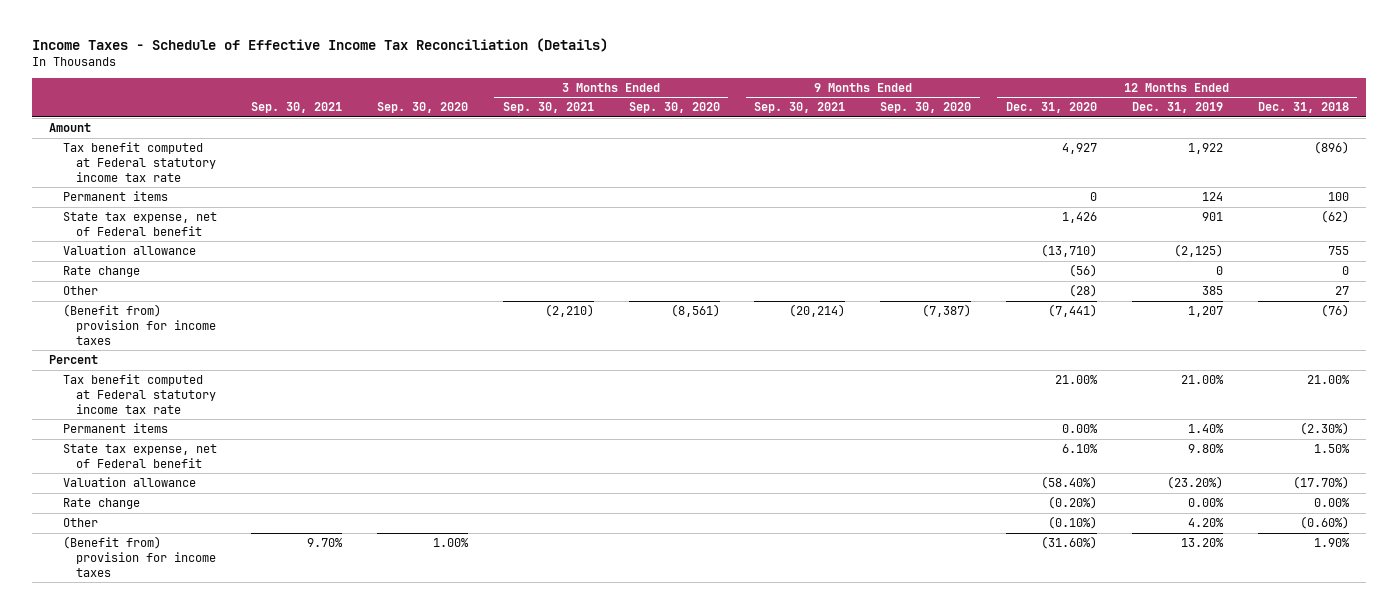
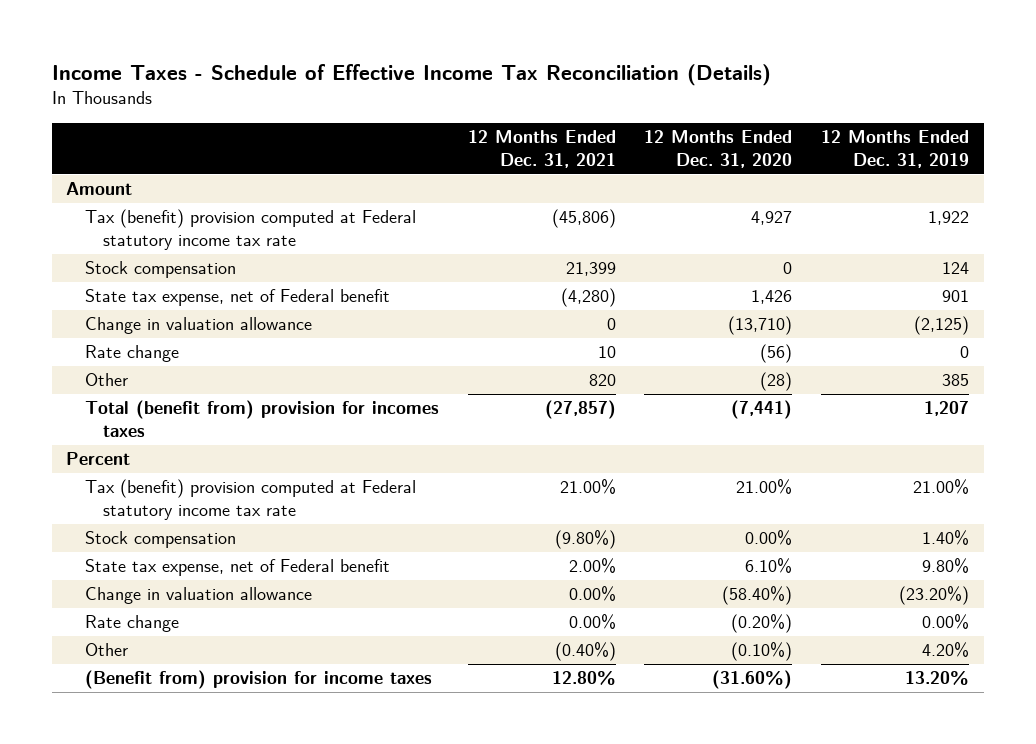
- | Sep. 30, 2021 | Sep. 30, 2020 | 3 Months Ended Sep. 30, 2021 | 3 Months Ended Sep. 30, 2020 | 9 Months Ended Sep. 30, 2021 | 9 Months Ended Sep. 30, 2020 | 12 Months Ended Dec. 31, 2020 | 12 Months Ended Dec. 31, 2019 | 12 Months Ended Dec. 31, 2018
+ | 12 Months Ended Dec. 31, 2021 | 12 Months Ended Dec. 31, 2020 | 12 Months Ended Dec. 31, 2019
- Tax benefit computed at Federal statutory income tax rate | | | | | | | 4,927 | 1,922 | (896)
- Permanent items | | | | | | | 0 | 124 | 100
+ Tax (benefit) provision computed at Federal statutory income tax rate | (45,806) | 4,927 | 1,922
+ Stock compensation | 21,399 | 0 | 124
- Valuation allowance | | | | | | | (13,710) | (2,125) | 755
+ Change in valuation allowance | 0 | (13,710) | (2,125)
- (Benefit from) provision for income taxes | | | (2,210) | (8,561) | (20,214) | (7,387) | (7,441) | 1,207 | (76)
+ Total (benefit from) provision for incomes taxes | (27,857) | (7,441) | 1,207
- Tax benefit computed at Federal statutory income tax rate | | | | | | | 21.00% | 21.00% | 21.00%
- Permanent items | | | | | | | 0.00% | 1.40% | (2.30%)
+ Tax (benefit) provision computed at Federal statutory income tax rate | 21.00% | 21.00% | 21.00%
+ Stock compensation | (9.80%) | 0.00% | 1.40%
- Valuation allowance | | | | | | | (58.40%) | (23.20%) | (17.70%)
+ Change in valuation allowance | 0.00% | (58.40%) | (23.20%)

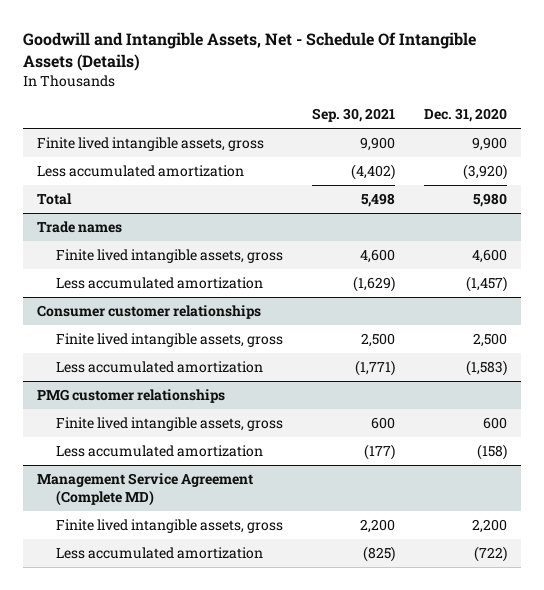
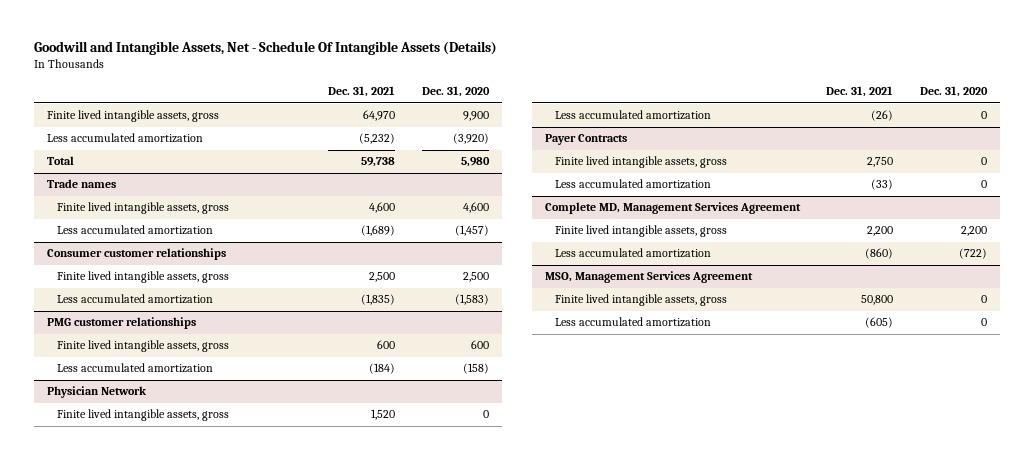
- | Sep. 30, 2021 | Dec. 31, 2020
+ | Dec. 31, 2021 | Dec. 31, 2020
- Management Service Agreement (Complete MD)
+ Physician Network
+ Finite lived intangible assets, gross | 1,520 | 0
+ Less accumulated amortization | (26) | 0
+ Payer Contracts
+ Finite lived intangible assets, gross | 2,750 | 0
+ Less accumulated amortization | (33) | 0
+ Complete MD, Management Services Agreement
+ MSO, Management Services Agreement
+ Finite lived intangible assets, gross | 50,800 | 0
+ Less accumulated amortization | (605) | 0

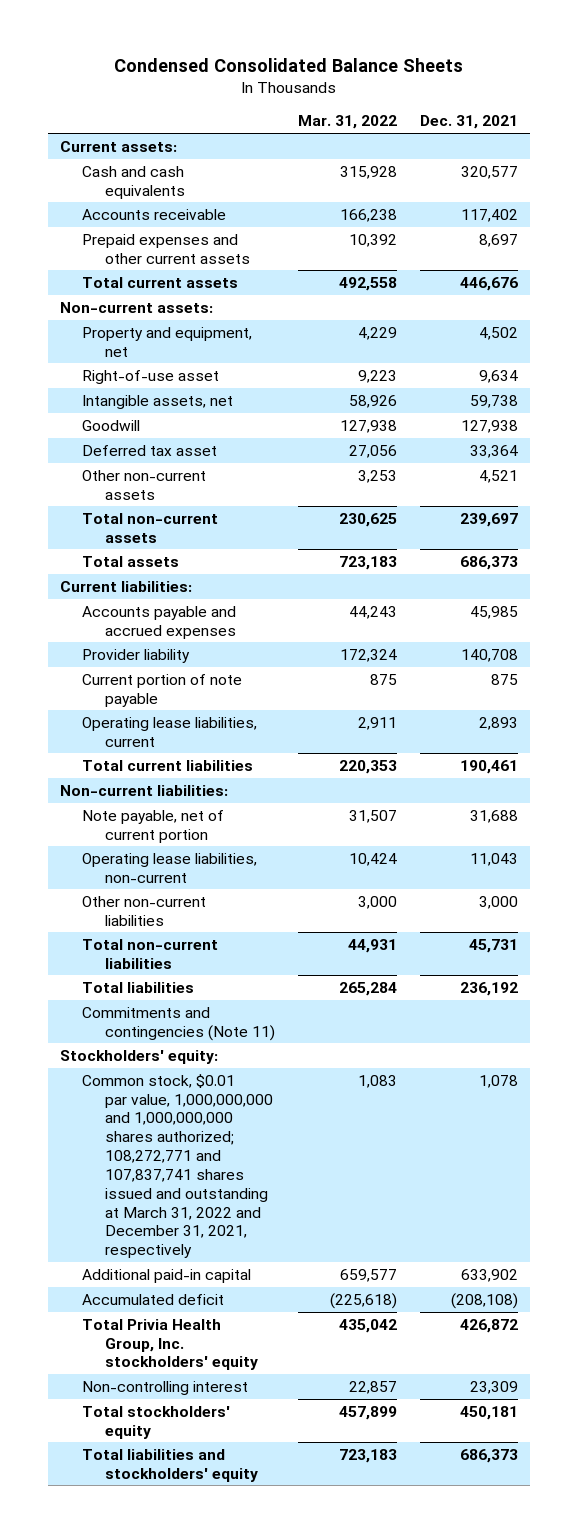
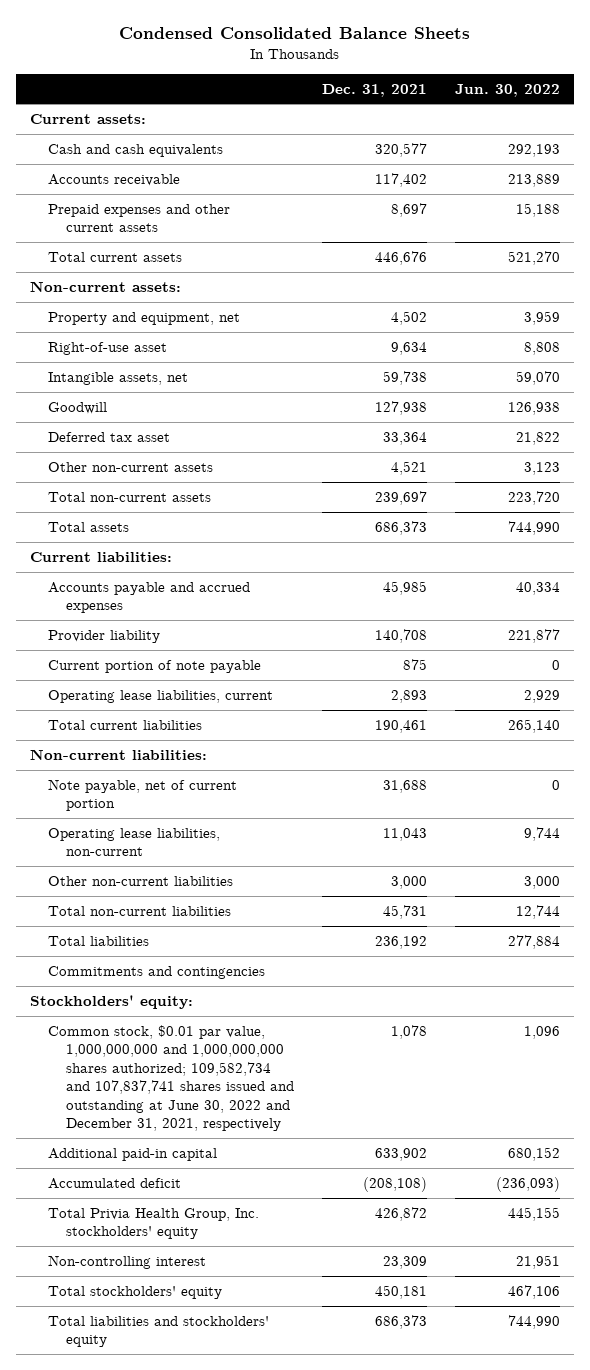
- | Mar. 31, 2022 | Dec. 31, 2021
+ | Dec. 31, 2021 | Jun. 30, 2022
- Commitments and contingencies (Note 11)
+ Commitments and contingencies
- Common stock, $0.01 par value, 1,000,000,000 and 1,000,000,000 shares authorized; 108,272,771 and 107,837,741 shares issued and outstanding at March 31, 2022 and December 31, 2021, respectively | 1,083 | 1,078
+ Common stock, $0.01 par value, 1,000,000,000 and 1,000,000,000 shares authorized; 109,582,734 and 107,837,741 shares issued and outstanding at June 30, 2022 and December 31, 2021, respectively | 1,078 | 1,096

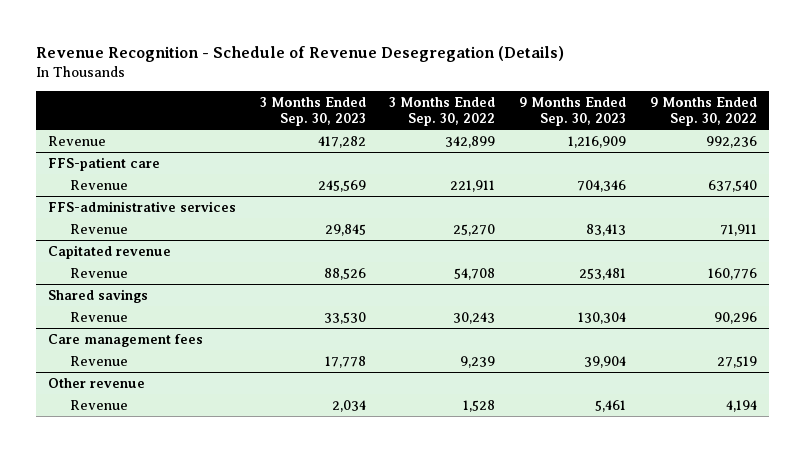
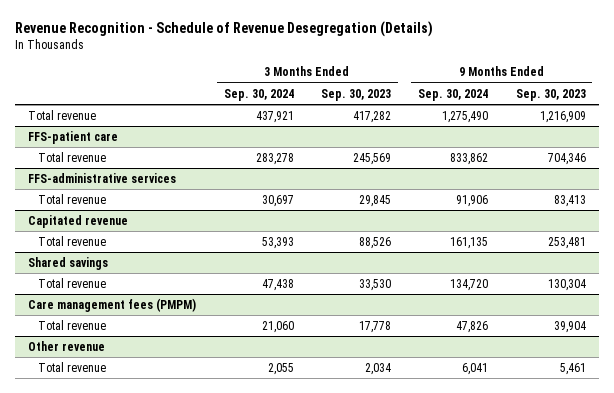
- | 3 Months Ended Sep. 30, 2023 | 3 Months Ended Sep. 30, 2022 | 9 Months Ended Sep. 30, 2023 | 9 Months Ended Sep. 30, 2022
+ | 3 Months Ended Sep. 30, 2024 | 3 Months Ended Sep. 30, 2023 | 9 Months Ended Sep. 30, 2024 | 9 Months Ended Sep. 30, 2023
- Revenue | 417,282 | 342,899 | 1,216,909 | 992,236
+ Total revenue | 437,921 | 417,282 | 1,275,490 | 1,216,909
@ FFS-patient care
- Revenue | 245,569 | 221,911 | 704,346 | 637,540
+ Total revenue | 283,278 | 245,569 | 833,862 | 704,346
@ FFS-administrative services
- Revenue | 29,845 | 25,270 | 83,413 | 71,911
+ Total revenue | 30,697 | 29,845 | 91,906 | 83,413
@ Capitated revenue
- Revenue | 88,526 | 54,708 | 253,481 | 160,776
+ Total revenue | 53,393 | 88,526 | 161,135 | 253,481
@ Shared savings
- Revenue | 33,530 | 30,243 | 130,304 | 90,296
- Care management fees
- Revenue | 17,778 | 9,239 | 39,904 | 27,519
@ Shared savings
+ Total revenue | 47,438 | 33,530 | 134,720 | 130,304
+ Care management fees (PMPM)
+ Total revenue | 21,060 | 17,778 | 47,826 | 39,904
@ Other revenue
- Revenue | 2,034 | 1,528 | 5,461 | 4,194
+ Total revenue | 2,055 | 2,034 | 6,041 | 5,461

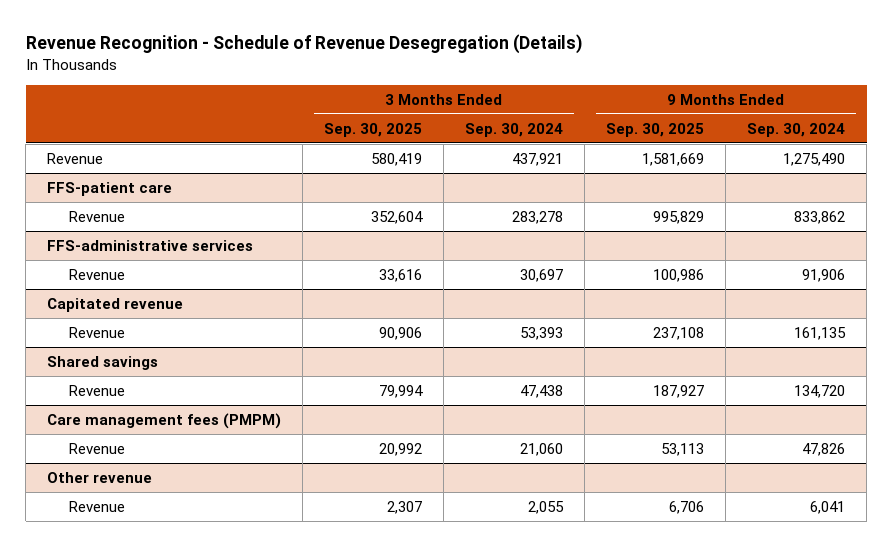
- | 3 Months Ended Sep. 30, 2024 | 3 Months Ended Sep. 30, 2023 | 9 Months Ended Sep. 30, 2024 | 9 Months Ended Sep. 30, 2023
+ | 3 Months Ended Sep. 30, 2025 | 3 Months Ended Sep. 30, 2024 | 9 Months Ended Sep. 30, 2025 | 9 Months Ended Sep. 30, 2024
- Total revenue | 437,921 | 417,282 | 1,275,490 | 1,216,909
+ Revenue | 580,419 | 437,921 | 1,581,669 | 1,275,490
@ FFS-patient care
- Total revenue | 283,278 | 245,569 | 833,862 | 704,346
+ Revenue | 352,604 | 283,278 | 995,829 | 833,862
@ FFS-administrative services
- Total revenue | 30,697 | 29,845 | 91,906 | 83,413
+ Revenue | 33,616 | 30,697 | 100,986 | 91,906
@ Capitated revenue
- Total revenue | 53,393 | 88,526 | 161,135 | 253,481
+ Revenue | 90,906 | 53,393 | 237,108 | 161,135
@ Shared savings
- Total revenue | 47,438 | 33,530 | 134,720 | 130,304
+ Revenue | 79,994 | 47,438 | 187,927 | 134,720
@ Care management fees (PMPM)
- Total revenue | 21,060 | 17,778 | 47,826 | 39,904
+ Revenue | 20,992 | 21,060 | 53,113 | 47,826
@ Other revenue
- Total revenue | 2,055 | 2,034 | 6,041 | 5,461
+ Revenue | 2,307 | 2,055 | 6,706 | 6,041

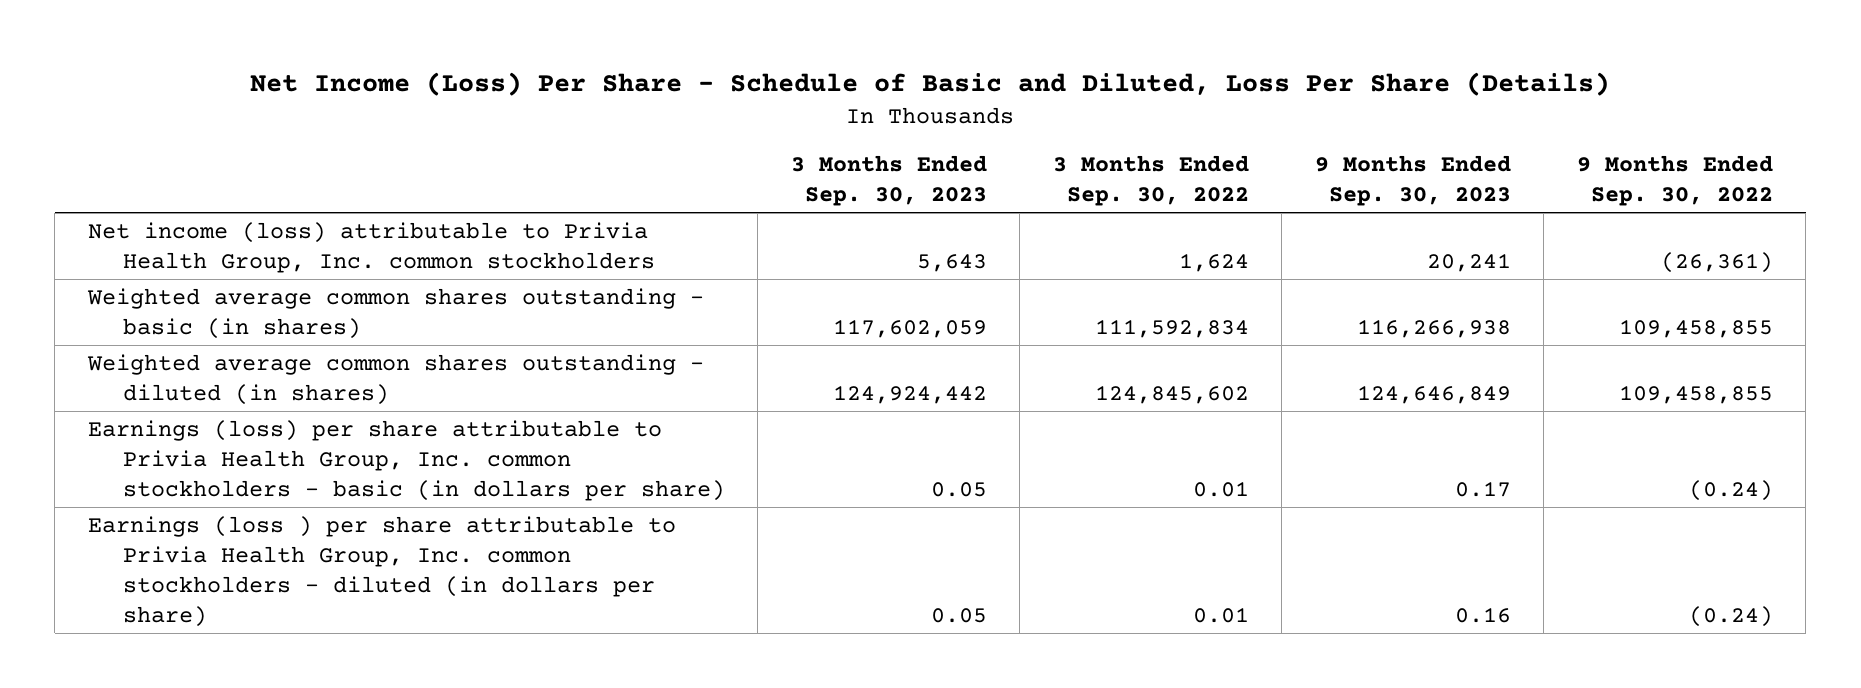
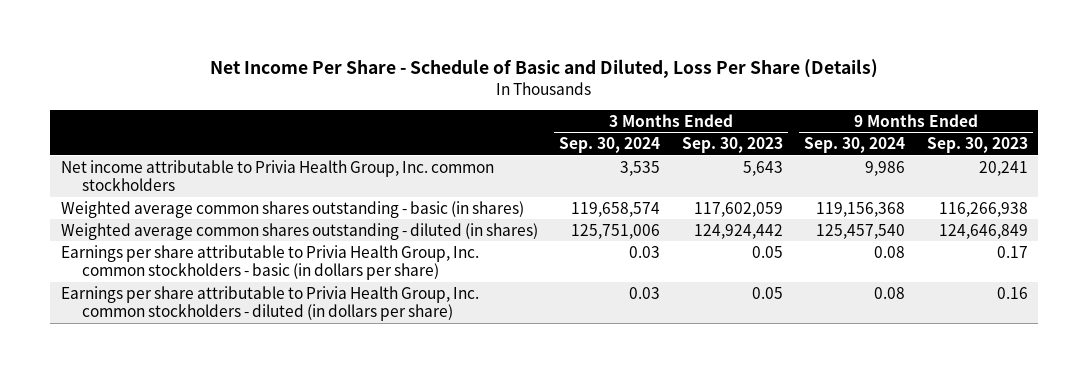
- Net Income (Loss) Per Share - Schedule of Basic and Diluted, Loss Per Share (Details)
+ Net Income Per Share - Schedule of Basic and Diluted, Loss Per Share (Details)
- | 3 Months Ended Sep. 30, 2023 | 3 Months Ended Sep. 30, 2022 | 9 Months Ended Sep. 30, 2023 | 9 Months Ended Sep. 30, 2022
+ | 3 Months Ended Sep. 30, 2024 | 3 Months Ended Sep. 30, 2023 | 9 Months Ended Sep. 30, 2024 | 9 Months Ended Sep. 30, 2023
- Net income (loss) attributable to Privia Health Group, Inc. common stockholders | 5,643 | 1,624 | 20,241 | (26,361)
+ Net income attributable to Privia Health Group, Inc. common stockholders | 3,535 | 5,643 | 9,986 | 20,241
- Earnings (loss) per share attributable to Privia Health Group, Inc. common stockholders - basic (in dollars per share) | 0.05 | 0.01 | 0.17 | (0.24)
- Earnings (loss ) per share attributable to Privia Health Group, Inc. common stockholders - diluted (in dollars per share) | 0.05 | 0.01 | 0.16 | (0.24)
+ Earnings per share attributable to Privia Health Group, Inc. common stockholders - basic (in dollars per share) | 0.03 | 0.05 | 0.08 | 0.17
+ Earnings per share attributable to Privia Health Group, Inc. common stockholders - diluted (in dollars per share) | 0.03 | 0.05 | 0.08 | 0.16

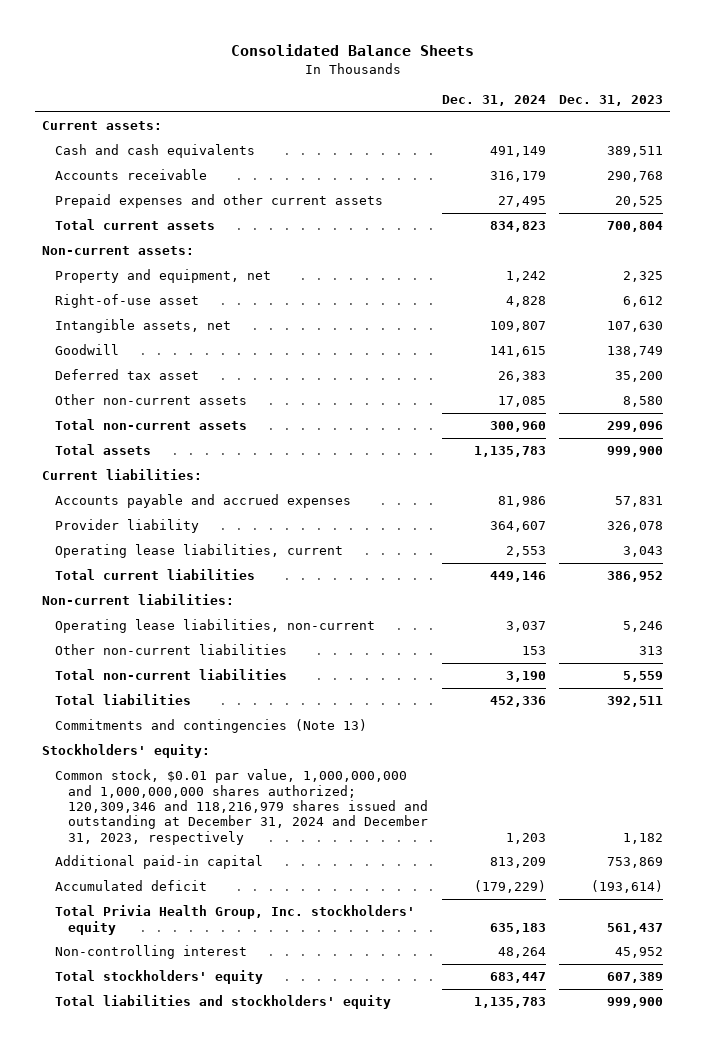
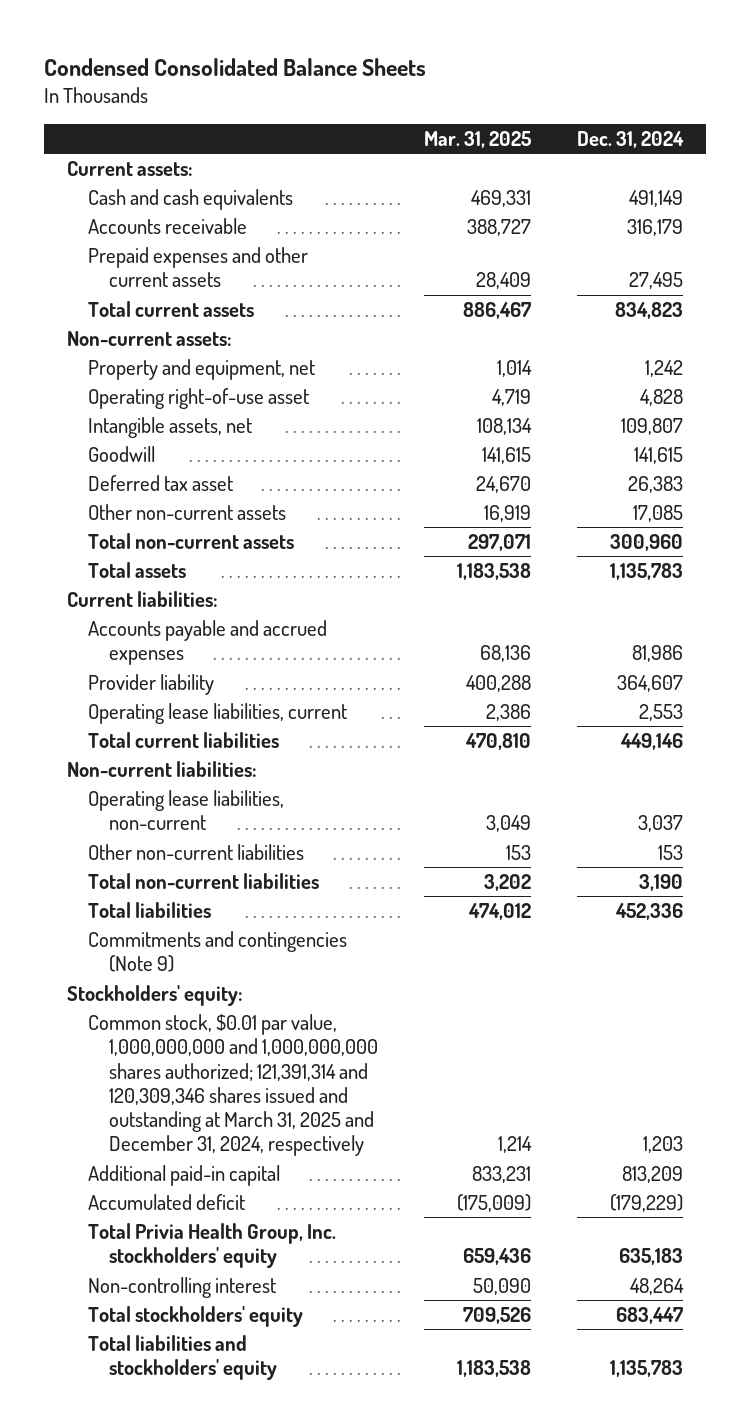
- Consolidated Balance Sheets
+ Condensed Consolidated Balance Sheets
- | Dec. 31, 2024 | Dec. 31, 2023
+ | Mar. 31, 2025 | Dec. 31, 2024
- Right-of-use asset | 4,828 | 6,612
+ Operating right-of-use asset | 4,719 | 4,828
- Commitments and contingencies (Note 13)
+ Commitments and contingencies (Note 9)
- Common stock, $0.01 par value, 1,000,000,000 and 1,000,000,000 shares authorized; 120,309,346 and 118,216,979 shares issued and outstanding at December 31, 2024 and December 31, 2023, respectively | 1,203 | 1,182
+ Common stock, $0.01 par value, 1,000,000,000 and 1,000,000,000 shares authorized; 121,391,314 and 120,309,346 shares issued and outstanding at March 31, 2025 and December 31, 2024, respectively | 1,214 | 1,203

